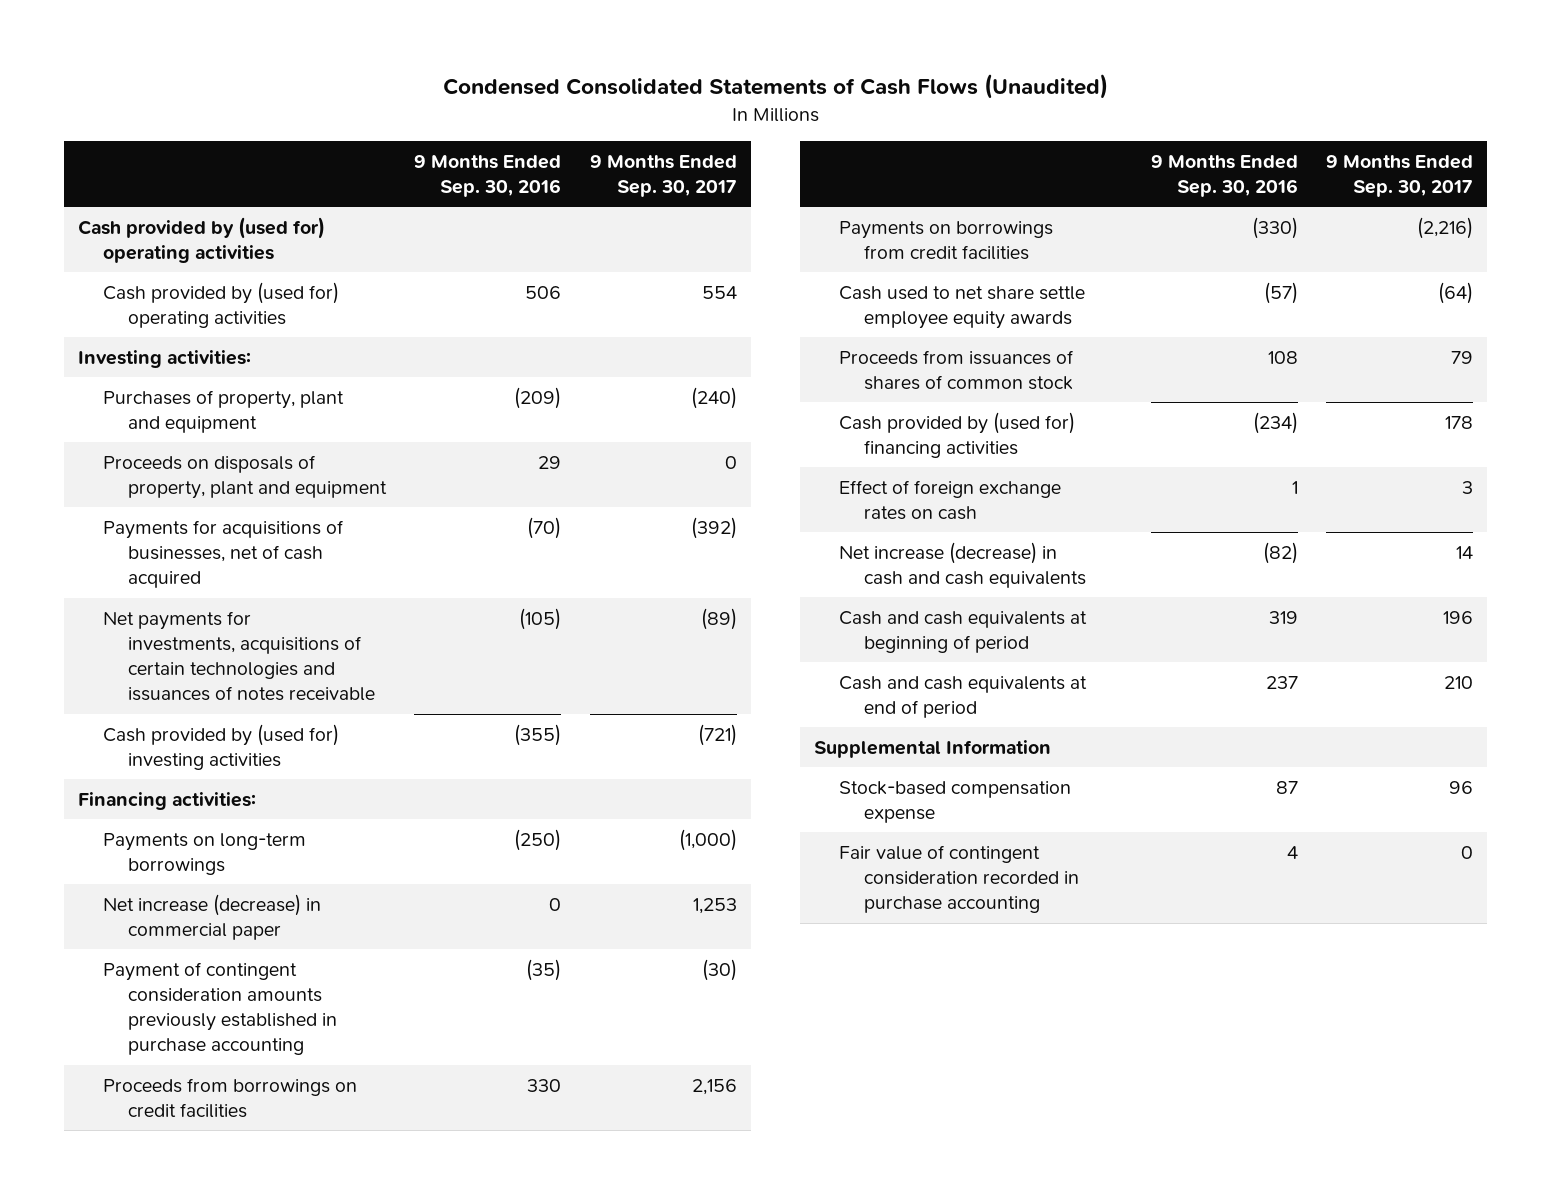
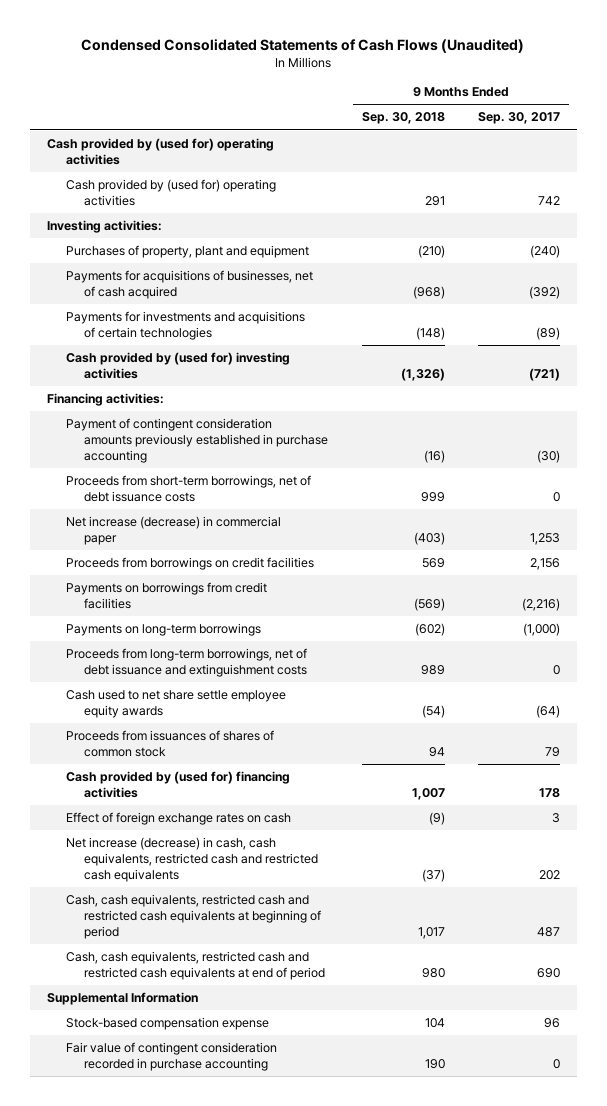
- | 9 Months Ended Sep. 30, 2016 | 9 Months Ended Sep. 30, 2017
+ | 9 Months Ended Sep. 30, 2018 | 9 Months Ended Sep. 30, 2017
- Cash provided by (used for) operating activities | 506 | 554
+ Cash provided by (used for) operating activities | 291 | 742
- Proceeds on disposals of property, plant and equipment | 29 | 0
- Net payments for investments, acquisitions of certain technologies and issuances of notes receivable | (105) | (89)
+ Payments for investments and acquisitions of certain technologies | (148) | (89)
+ Proceeds from short-term borrowings, net of debt issuance costs | 999 | 0
moved down: Net increase (decrease) in commercial paper | (403) | 1,253
moved down: Payments on long-term borrowings | (602) | (1,000)
+ Proceeds from long-term borrowings, net of debt issuance and extinguishment costs | 989 | 0
- Net increase (decrease) in cash and cash equivalents | (82) | 14
- Cash and cash equivalents at beginning of period | 319 | 196
- Cash and cash equivalents at end of period | 237 | 210
+ Net increase (decrease) in cash, cash equivalents, restricted cash and restricted cash equivalents | (37) | 202
+ Cash, cash equivalents, restricted cash and restricted cash equivalents at beginning of period | 1,017 | 487
+ Cash, cash equivalents, restricted cash and restricted cash equivalents at end of period | 980 | 690

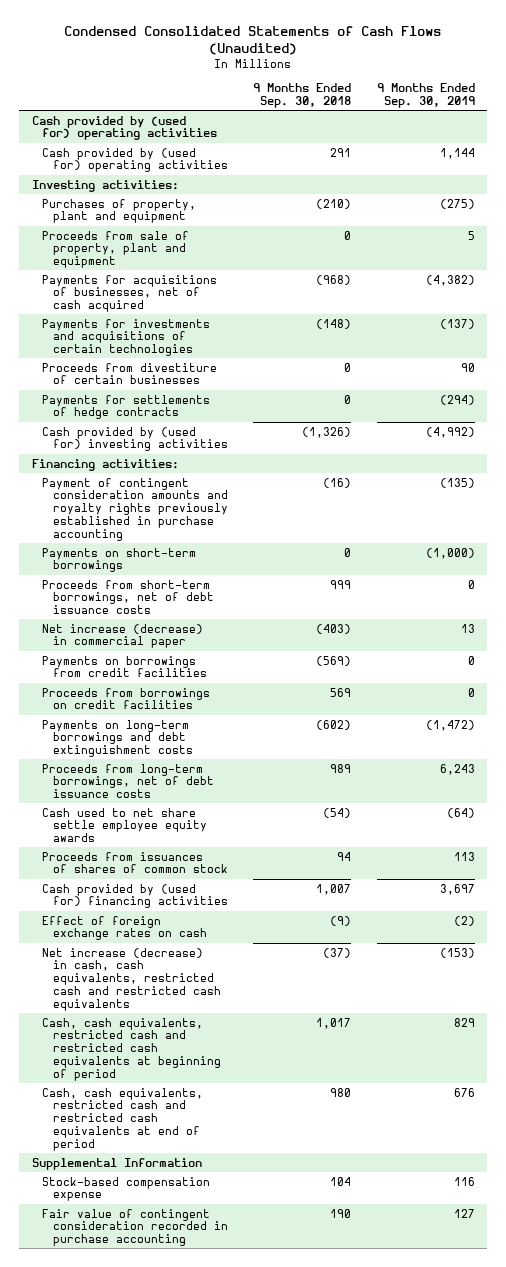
- | 9 Months Ended Sep. 30, 2018 | 9 Months Ended Sep. 30, 2017
+ | 9 Months Ended Sep. 30, 2018 | 9 Months Ended Sep. 30, 2019
+ Proceeds from sale of property, plant and equipment | 0 | 5
+ Proceeds from divestiture of certain businesses | 0 | 90
+ Payments for settlements of hedge contracts | 0 | (294)
- Payment of contingent consideration amounts previously established in purchase accounting | (16) | (30)
+ Payment of contingent consideration amounts and royalty rights previously established in purchase accounting | (16) | (135)
+ Payments on short-term borrowings | 0 | (1,000)
- Payments on long-term borrowings | (602) | (1,000)
- Proceeds from long-term borrowings, net of debt issuance and extinguishment costs | 989 | 0
moved down: Proceeds from borrowings on credit facilities | 569 | 0
+ Payments on long-term borrowings and debt extinguishment costs | (602) | (1,472)
+ Proceeds from long-term borrowings, net of debt issuance costs | 989 | 6,243

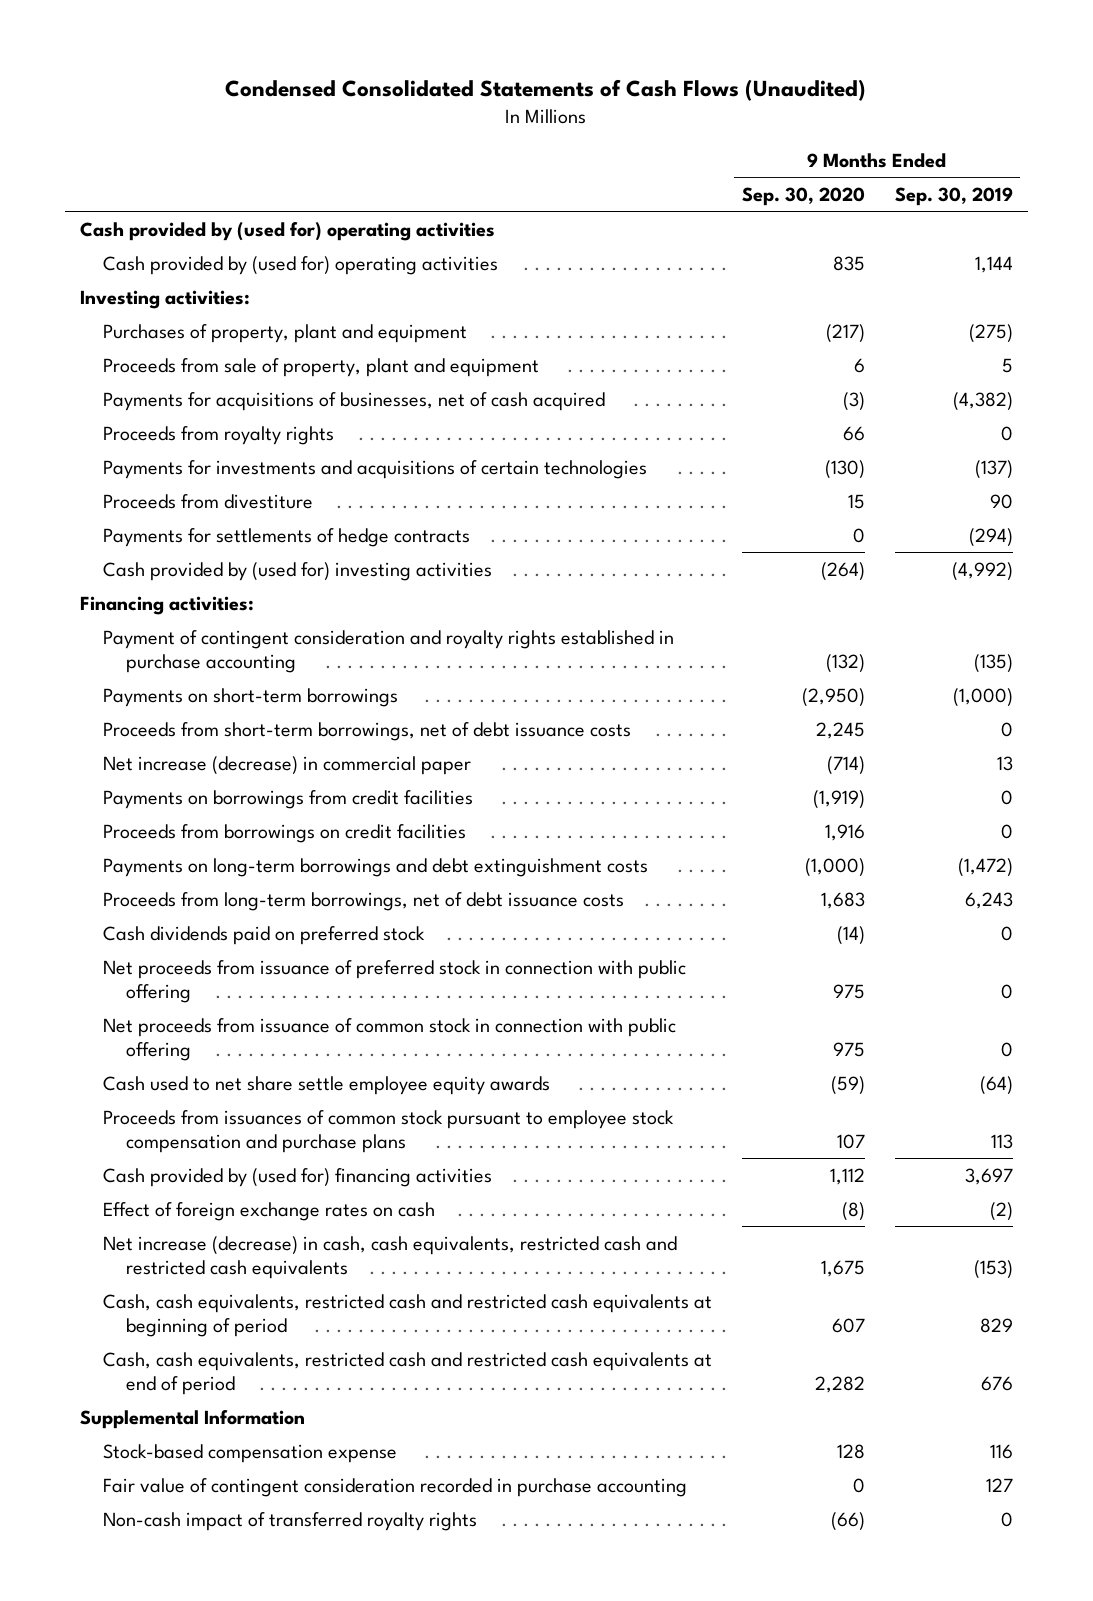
- | 9 Months Ended Sep. 30, 2018 | 9 Months Ended Sep. 30, 2019
+ | 9 Months Ended Sep. 30, 2020 | 9 Months Ended Sep. 30, 2019
+ Proceeds from royalty rights | 66 | 0
- Proceeds from divestiture of certain businesses | 0 | 90
+ Proceeds from divestiture | 15 | 90
- Payment of contingent consideration amounts and royalty rights previously established in purchase accounting | (16) | (135)
+ Payment of contingent consideration and royalty rights established in purchase accounting | (132) | (135)
+ Cash dividends paid on preferred stock | (14) | 0
+ Net proceeds from issuance of preferred stock in connection with public offering | 975 | 0
+ Net proceeds from issuance of common stock in connection with public offering | 975 | 0
- Proceeds from issuances of shares of common stock | 94 | 113
+ Proceeds from issuances of common stock pursuant to employee stock compensation and purchase plans | 107 | 113
+ Non-cash impact of transferred royalty rights | (66) | 0

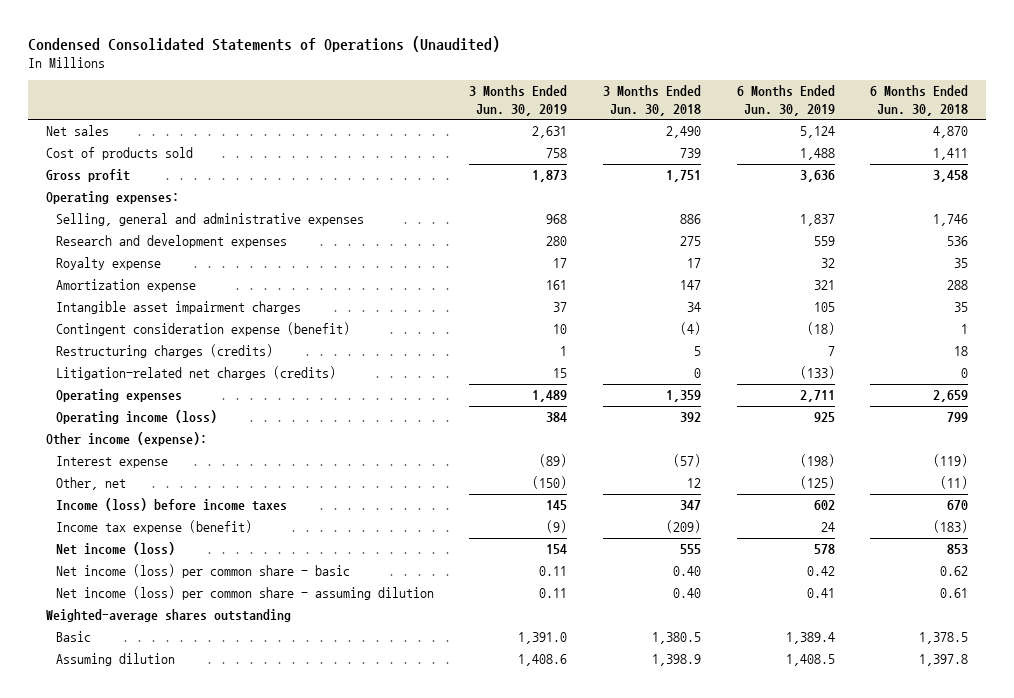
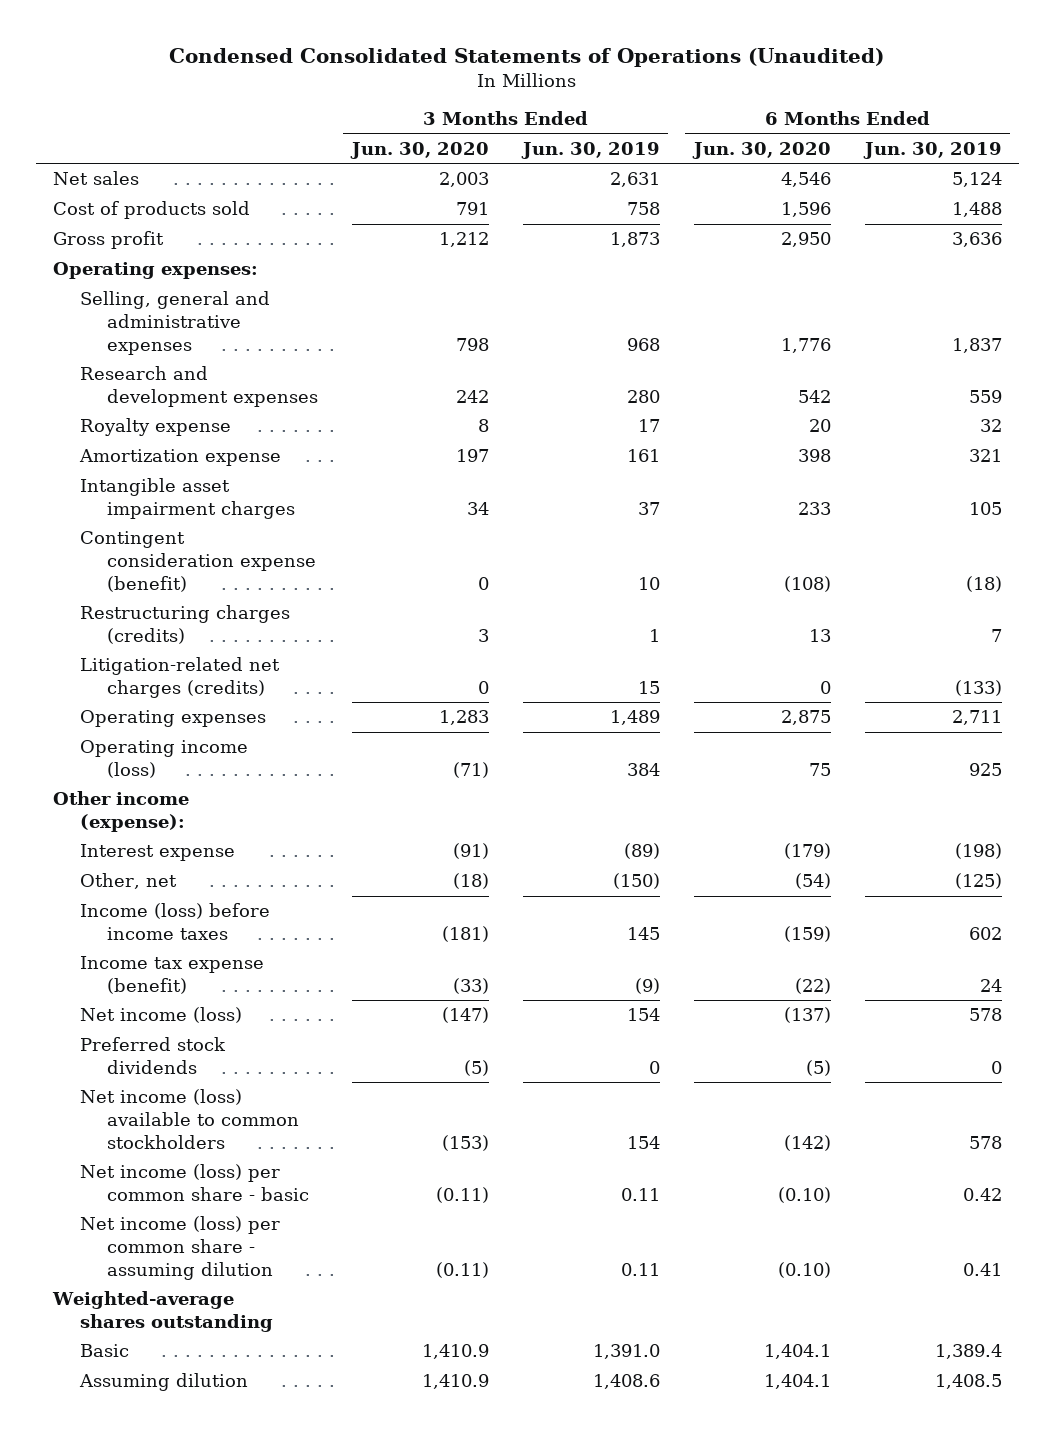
- | 3 Months Ended Jun. 30, 2019 | 3 Months Ended Jun. 30, 2018 | 6 Months Ended Jun. 30, 2019 | 6 Months Ended Jun. 30, 2018
+ | 3 Months Ended Jun. 30, 2020 | 3 Months Ended Jun. 30, 2019 | 6 Months Ended Jun. 30, 2020 | 6 Months Ended Jun. 30, 2019
+ Preferred stock dividends | (5) | 0 | (5) | 0
+ Net income (loss) available to common stockholders | (153) | 154 | (142) | 578

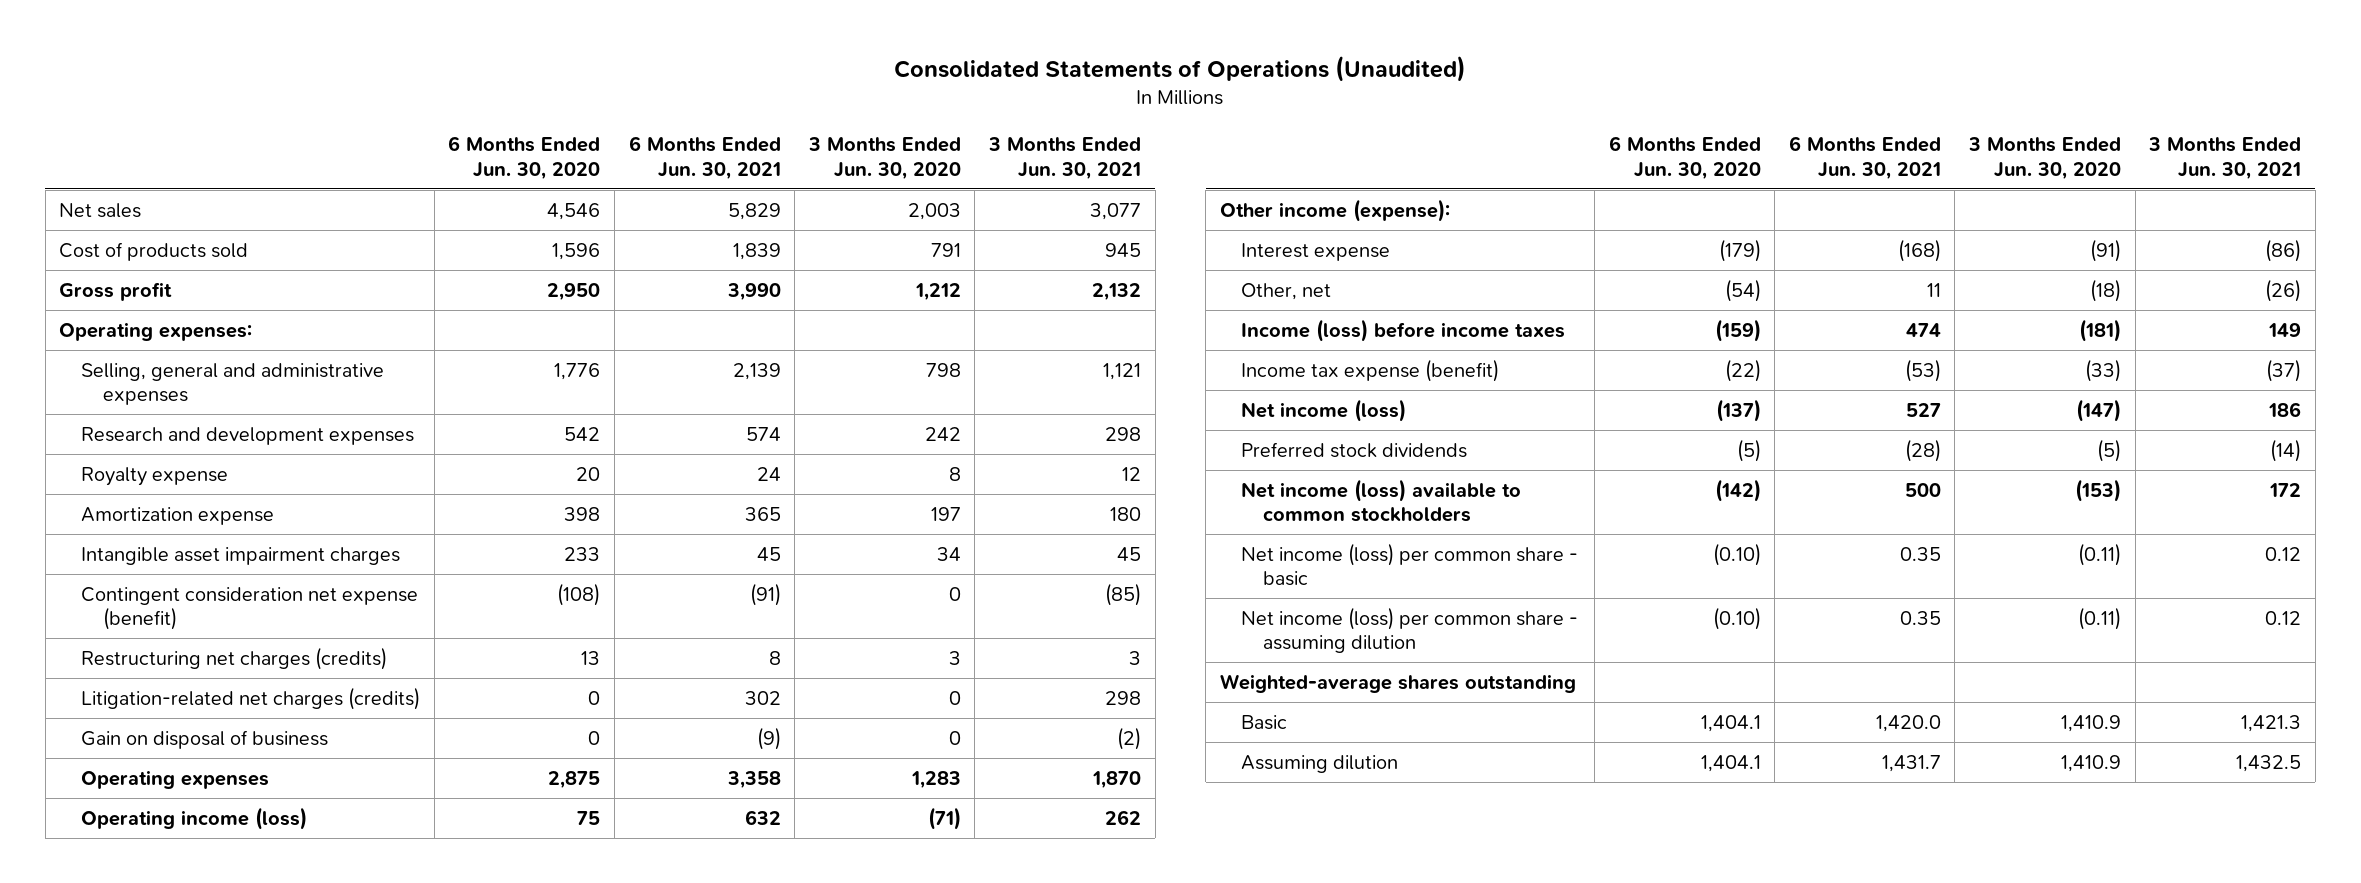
- Condensed Consolidated Statements of Operations (Unaudited)
+ Consolidated Statements of Operations (Unaudited)
- | 3 Months Ended Jun. 30, 2020 | 3 Months Ended Jun. 30, 2019 | 6 Months Ended Jun. 30, 2020 | 6 Months Ended Jun. 30, 2019
+ | 6 Months Ended Jun. 30, 2020 | 6 Months Ended Jun. 30, 2021 | 3 Months Ended Jun. 30, 2020 | 3 Months Ended Jun. 30, 2021
- Contingent consideration expense (benefit) | 0 | 10 | (108) | (18)
- Restructuring charges (credits) | 3 | 1 | 13 | 7
+ Contingent consideration net expense (benefit) | (108) | (91) | 0 | (85)
+ Restructuring net charges (credits) | 13 | 8 | 3 | 3
+ Gain on disposal of business | 0 | (9) | 0 | (2)

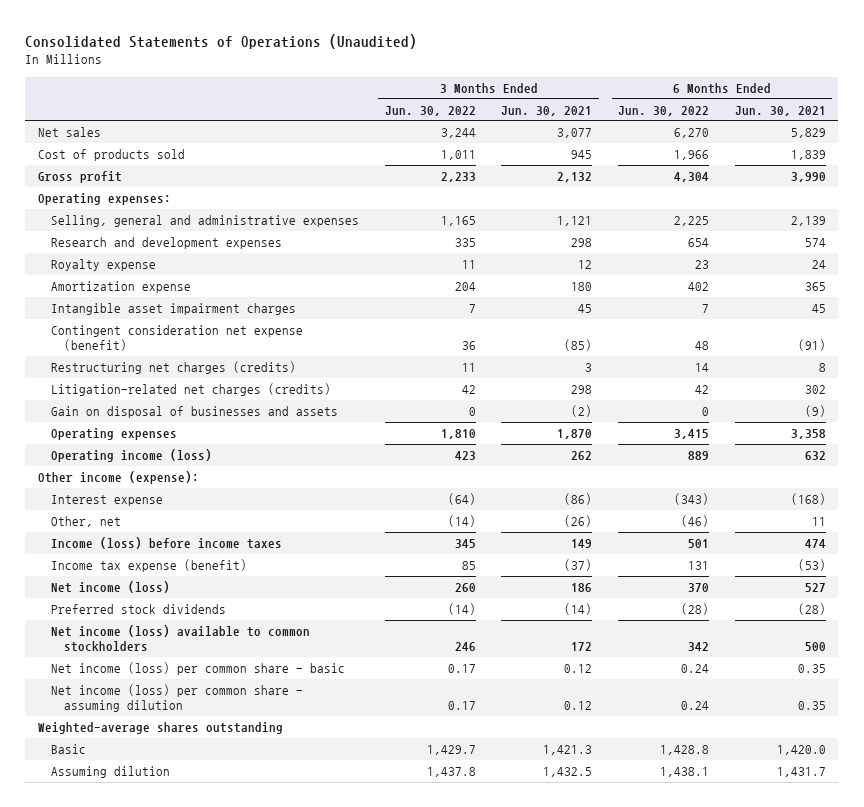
- | 6 Months Ended Jun. 30, 2020 | 6 Months Ended Jun. 30, 2021 | 3 Months Ended Jun. 30, 2020 | 3 Months Ended Jun. 30, 2021
+ | 3 Months Ended Jun. 30, 2022 | 3 Months Ended Jun. 30, 2021 | 6 Months Ended Jun. 30, 2022 | 6 Months Ended Jun. 30, 2021
- Gain on disposal of business | 0 | (9) | 0 | (2)
+ Gain on disposal of businesses and assets | 0 | (2) | 0 | (9)

